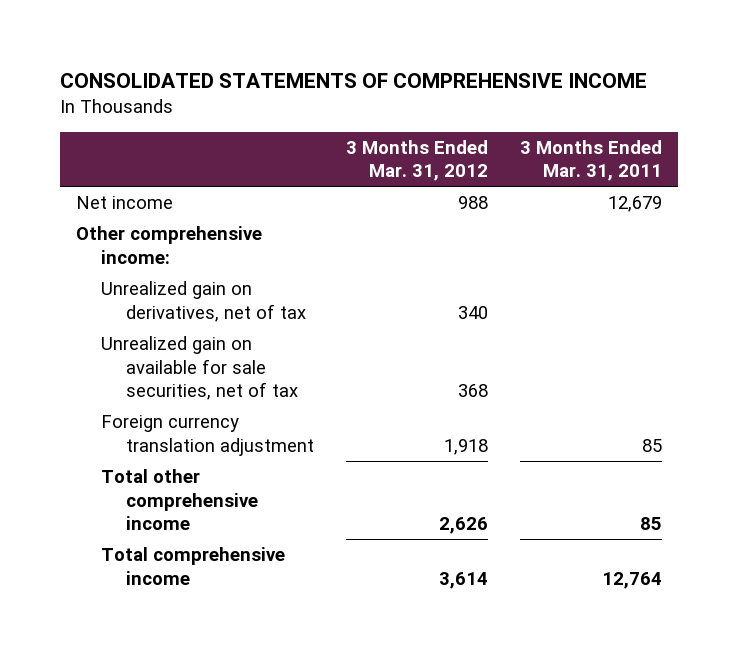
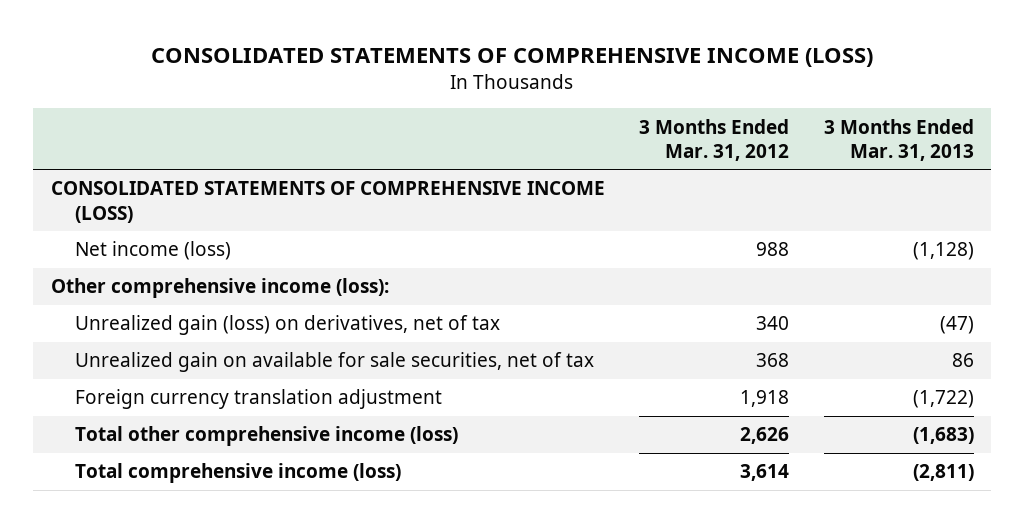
- CONSOLIDATED STATEMENTS OF COMPREHENSIVE INCOME
+ CONSOLIDATED STATEMENTS OF COMPREHENSIVE INCOME (LOSS)
- | 3 Months Ended Mar. 31, 2012 | 3 Months Ended Mar. 31, 2011
+ | 3 Months Ended Mar. 31, 2012 | 3 Months Ended Mar. 31, 2013
- Net income | 988 | 12,679
- Other comprehensive income:
- Unrealized gain on derivatives, net of tax | 340 |
+ CONSOLIDATED STATEMENTS OF COMPREHENSIVE INCOME (LOSS)
+ Net income (loss) | 988 | (1,128)
+ Other comprehensive income (loss):
+ Unrealized gain (loss) on derivatives, net of tax | 340 | (47)
- Total other comprehensive income | 2,626 | 85
- Total comprehensive income | 3,614 | 12,764
+ Total other comprehensive income (loss) | 2,626 | (1,683)
+ Total comprehensive income (loss) | 3,614 | (2,811)

